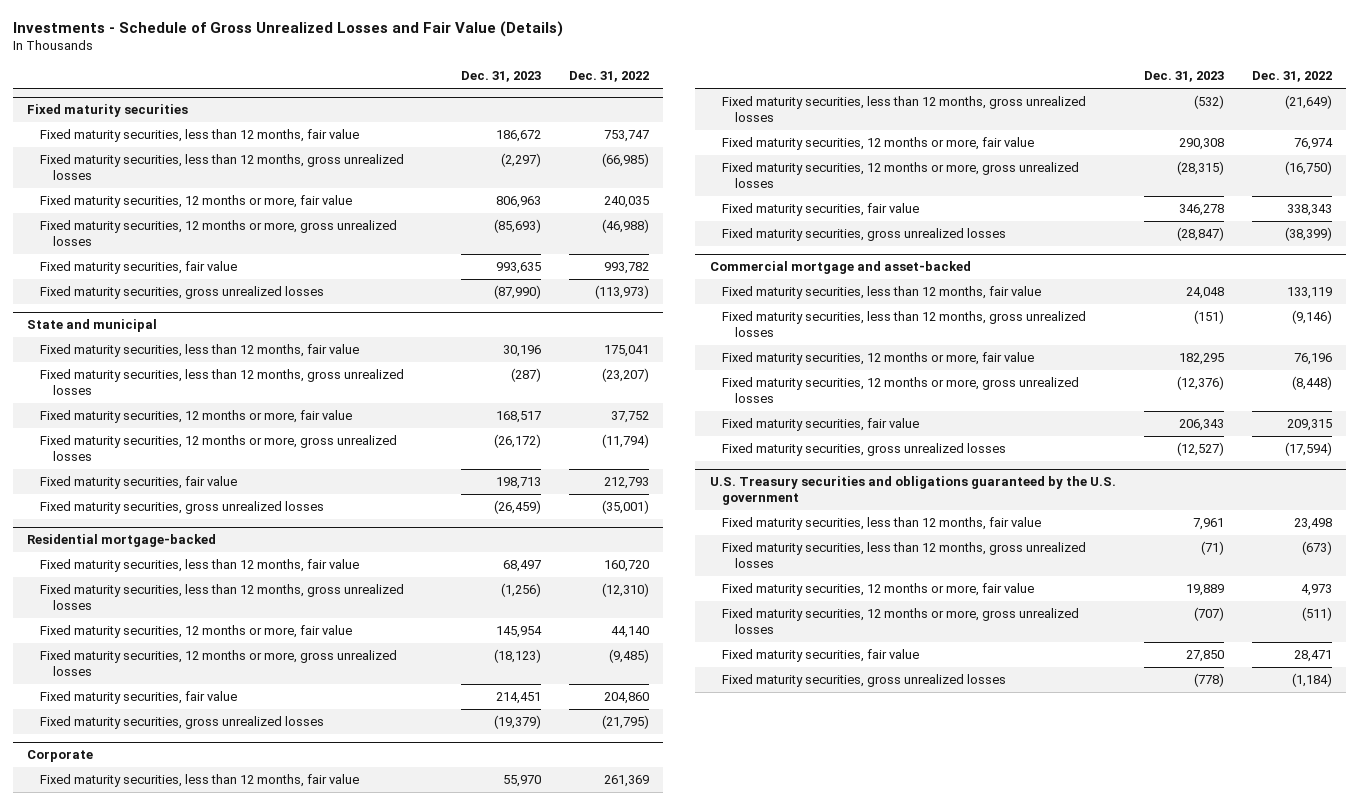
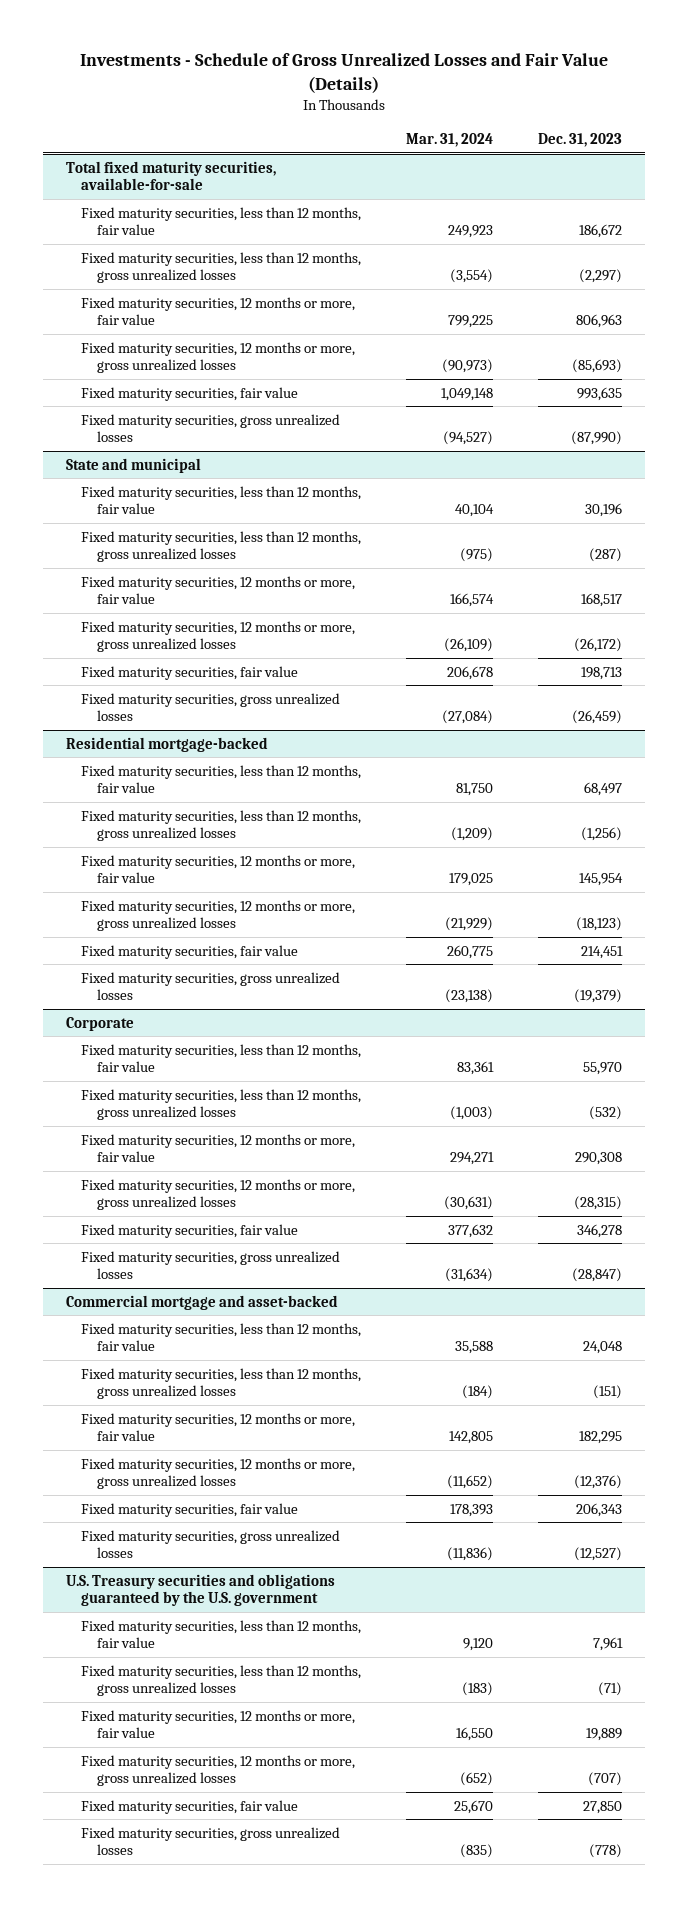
- | Dec. 31, 2023 | Dec. 31, 2022
+ | Mar. 31, 2024 | Dec. 31, 2023
- Fixed maturity securities
+ Total fixed maturity securities, available-for-sale

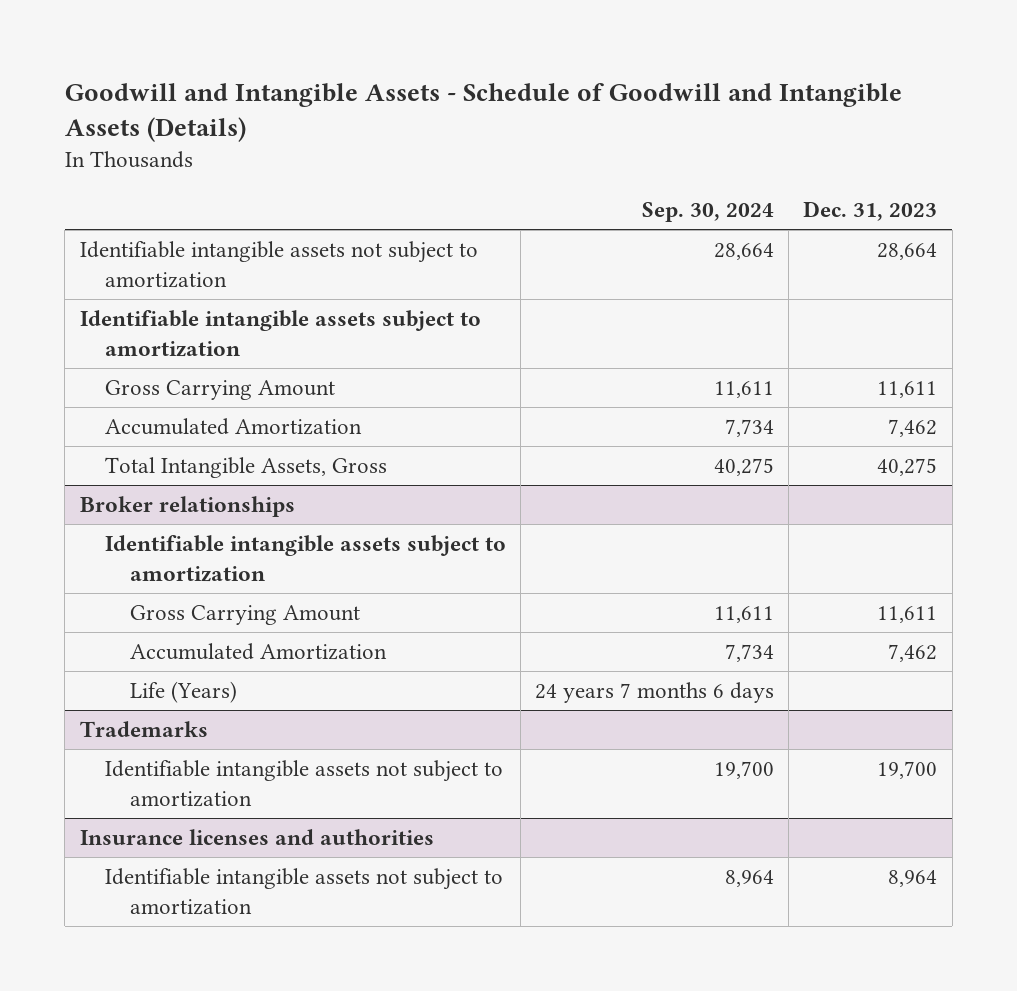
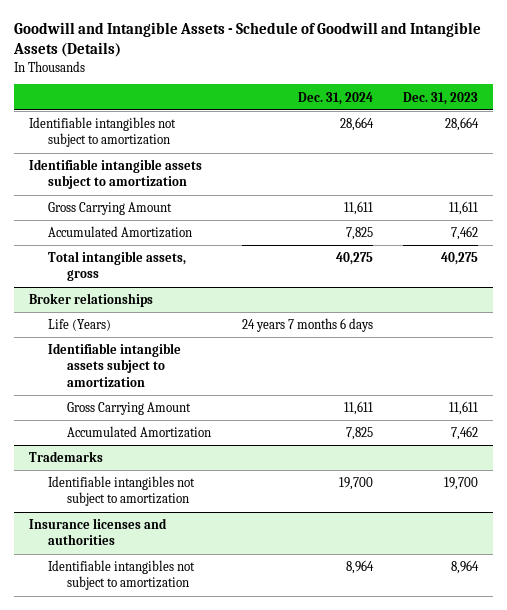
- | Sep. 30, 2024 | Dec. 31, 2023
+ | Dec. 31, 2024 | Dec. 31, 2023
- Identifiable intangible assets not subject to amortization | 28,664 | 28,664
+ Identifiable intangibles not subject to amortization | 28,664 | 28,664
- Total Intangible Assets, Gross | 40,275 | 40,275
+ Total intangible assets, gross | 40,275 | 40,275
@ Broker relationships
moved up: Life (Years) | 24 years 7 months 6 days |
@ Trademarks
- Identifiable intangible assets not subject to amortization | 19,700 | 19,700
+ Identifiable intangibles not subject to amortization | 19,700 | 19,700
@ Insurance licenses and authorities
- Identifiable intangible assets not subject to amortization | 8,964 | 8,964
+ Identifiable intangibles not subject to amortization | 8,964 | 8,964

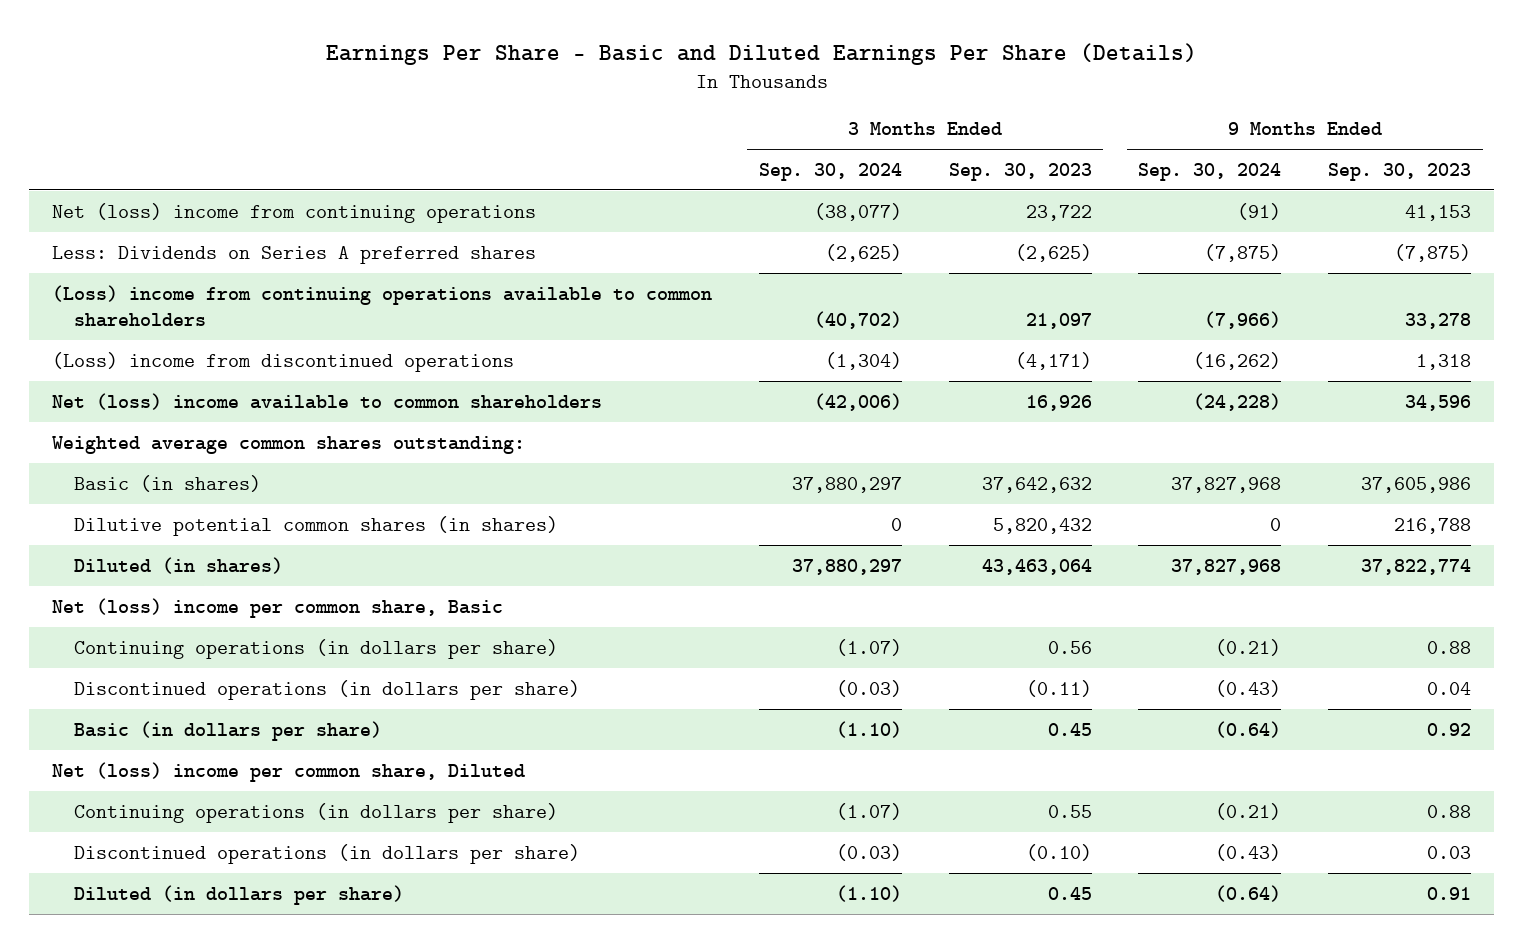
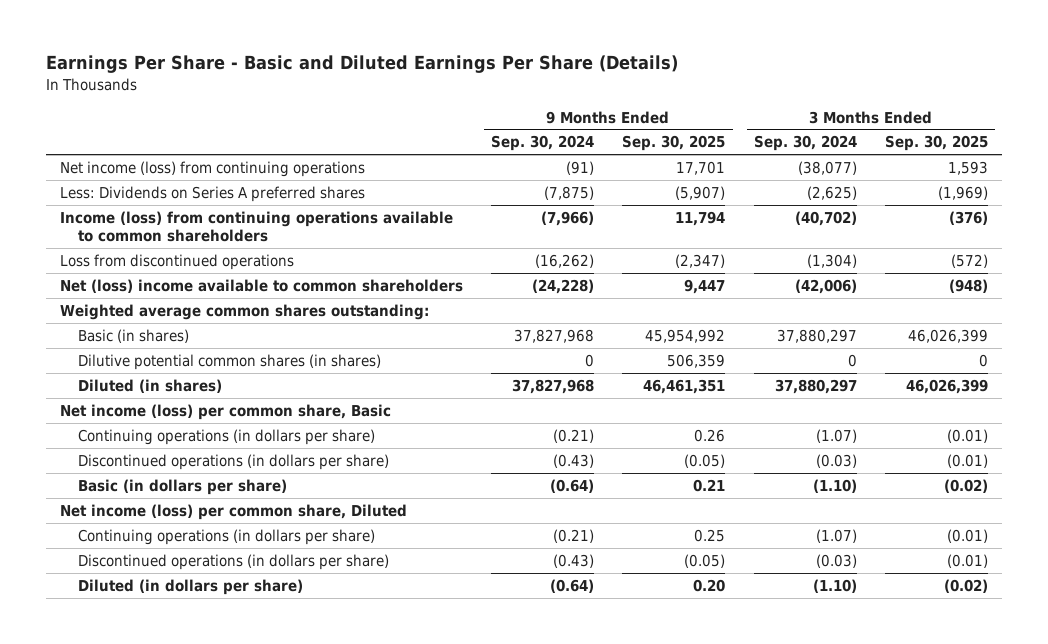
- | 3 Months Ended Sep. 30, 2024 | 3 Months Ended Sep. 30, 2023 | 9 Months Ended Sep. 30, 2024 | 9 Months Ended Sep. 30, 2023
+ | 9 Months Ended Sep. 30, 2024 | 9 Months Ended Sep. 30, 2025 | 3 Months Ended Sep. 30, 2024 | 3 Months Ended Sep. 30, 2025
- Net (loss) income from continuing operations | (38,077) | 23,722 | (91) | 41,153
+ Net income (loss) from continuing operations | (91) | 17,701 | (38,077) | 1,593
- (Loss) income from continuing operations available to common shareholders | (40,702) | 21,097 | (7,966) | 33,278
- (Loss) income from discontinued operations | (1,304) | (4,171) | (16,262) | 1,318
+ Income (loss) from continuing operations available to common shareholders | (7,966) | 11,794 | (40,702) | (376)
+ Loss from discontinued operations | (16,262) | (2,347) | (1,304) | (572)
- Net (loss) income per common share, Basic
+ Net income (loss) per common share, Basic
- Net (loss) income per common share, Diluted
+ Net income (loss) per common share, Diluted

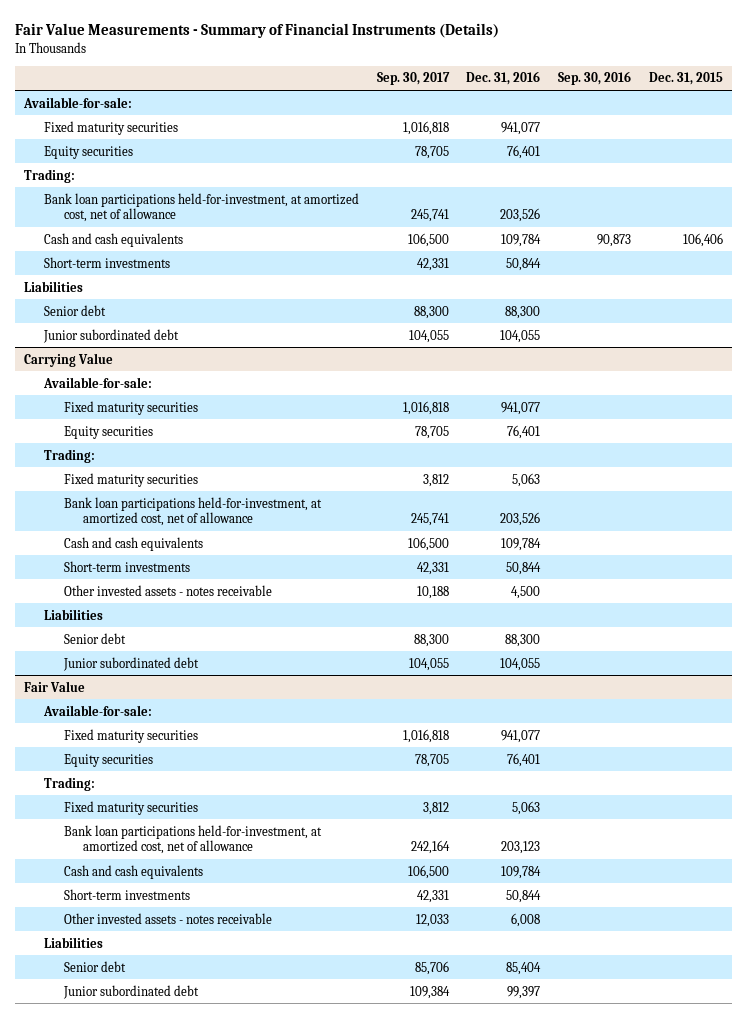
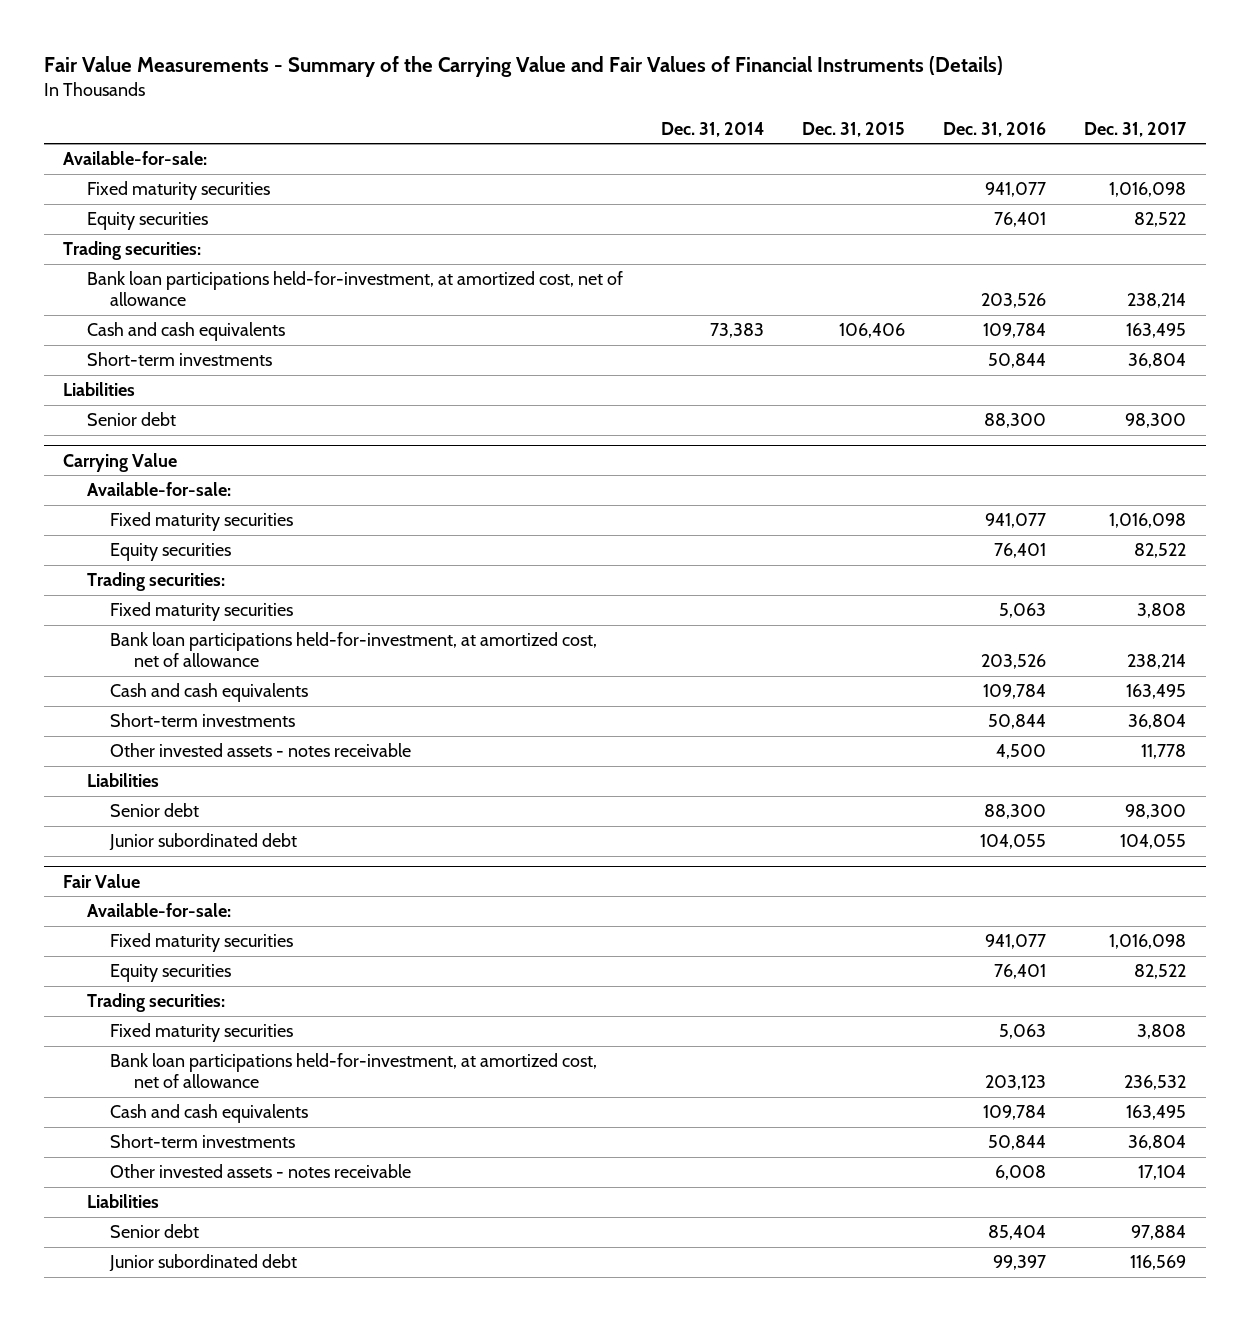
- Fair Value Measurements - Summary of Financial Instruments (Details)
+ Fair Value Measurements - Summary of the Carrying Value and Fair Values of Financial Instruments (Details)
- | Sep. 30, 2017 | Dec. 31, 2016 | Sep. 30, 2016 | Dec. 31, 2015
+ | Dec. 31, 2014 | Dec. 31, 2015 | Dec. 31, 2016 | Dec. 31, 2017
- Trading:
+ Trading securities:
- Junior subordinated debt | 104,055 | 104,055 | |
@ Carrying Value
- Trading:
+ Trading securities:
@ Fair Value
- Trading:
+ Trading securities:

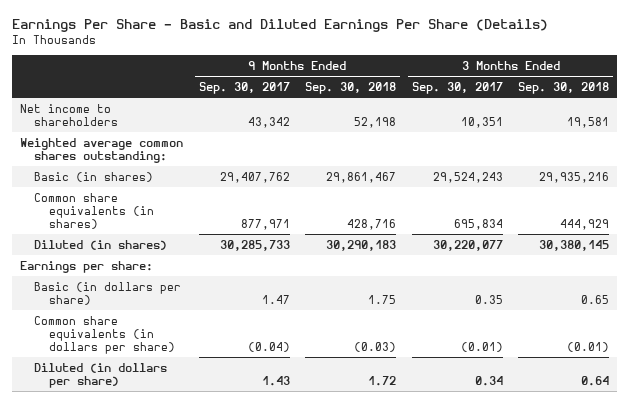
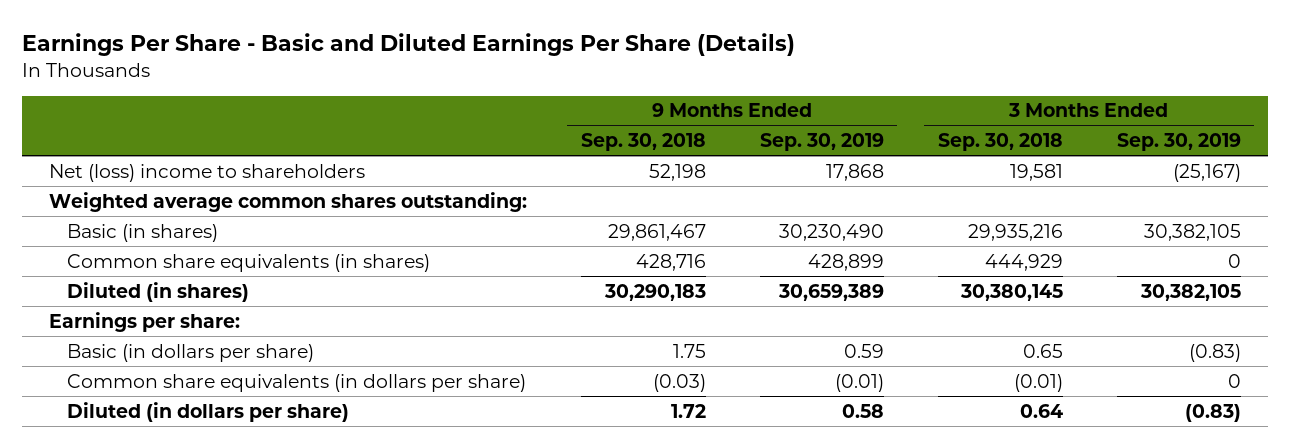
- | 9 Months Ended Sep. 30, 2017 | 9 Months Ended Sep. 30, 2018 | 3 Months Ended Sep. 30, 2017 | 3 Months Ended Sep. 30, 2018
+ | 9 Months Ended Sep. 30, 2018 | 9 Months Ended Sep. 30, 2019 | 3 Months Ended Sep. 30, 2018 | 3 Months Ended Sep. 30, 2019
- Net income to shareholders | 43,342 | 52,198 | 10,351 | 19,581
+ Net (loss) income to shareholders | 52,198 | 17,868 | 19,581 | (25,167)

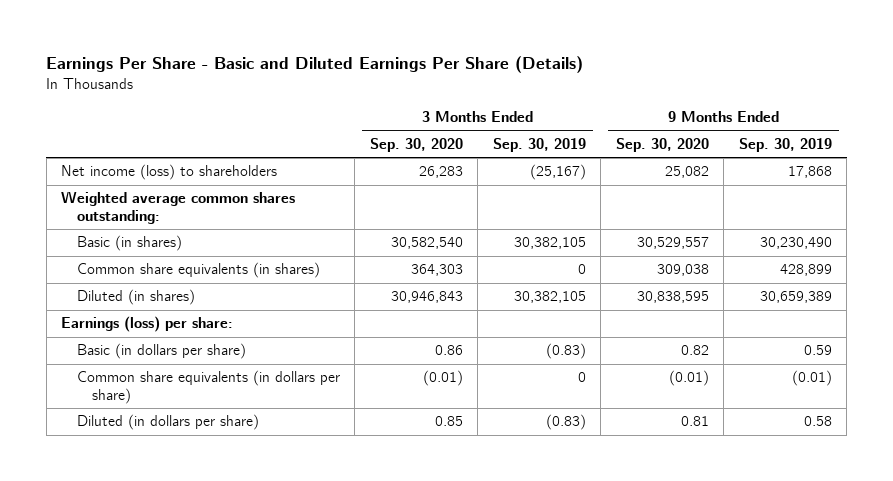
- | 9 Months Ended Sep. 30, 2018 | 9 Months Ended Sep. 30, 2019 | 3 Months Ended Sep. 30, 2018 | 3 Months Ended Sep. 30, 2019
+ | 3 Months Ended Sep. 30, 2020 | 3 Months Ended Sep. 30, 2019 | 9 Months Ended Sep. 30, 2020 | 9 Months Ended Sep. 30, 2019
- Net (loss) income to shareholders | 52,198 | 17,868 | 19,581 | (25,167)
+ Net income (loss) to shareholders | 26,283 | (25,167) | 25,082 | 17,868
- Earnings per share:
+ Earnings (loss) per share:

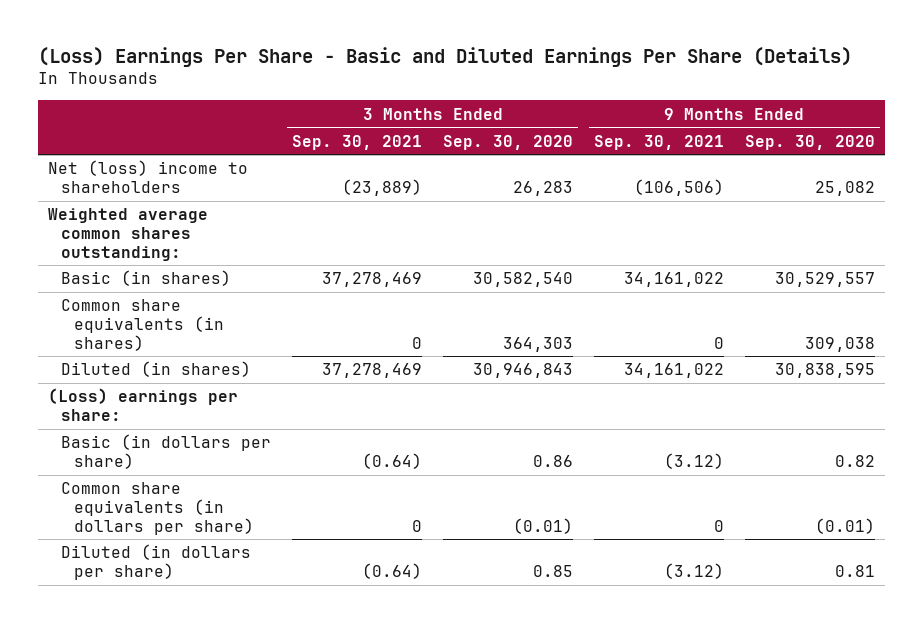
- Earnings Per Share - Basic and Diluted Earnings Per Share (Details)
+ (Loss) Earnings Per Share - Basic and Diluted Earnings Per Share (Details)
- | 3 Months Ended Sep. 30, 2020 | 3 Months Ended Sep. 30, 2019 | 9 Months Ended Sep. 30, 2020 | 9 Months Ended Sep. 30, 2019
+ | 3 Months Ended Sep. 30, 2021 | 3 Months Ended Sep. 30, 2020 | 9 Months Ended Sep. 30, 2021 | 9 Months Ended Sep. 30, 2020
- Net income (loss) to shareholders | 26,283 | (25,167) | 25,082 | 17,868
+ Net (loss) income to shareholders | (23,889) | 26,283 | (106,506) | 25,082
- Earnings (loss) per share:
+ (Loss) earnings per share:

